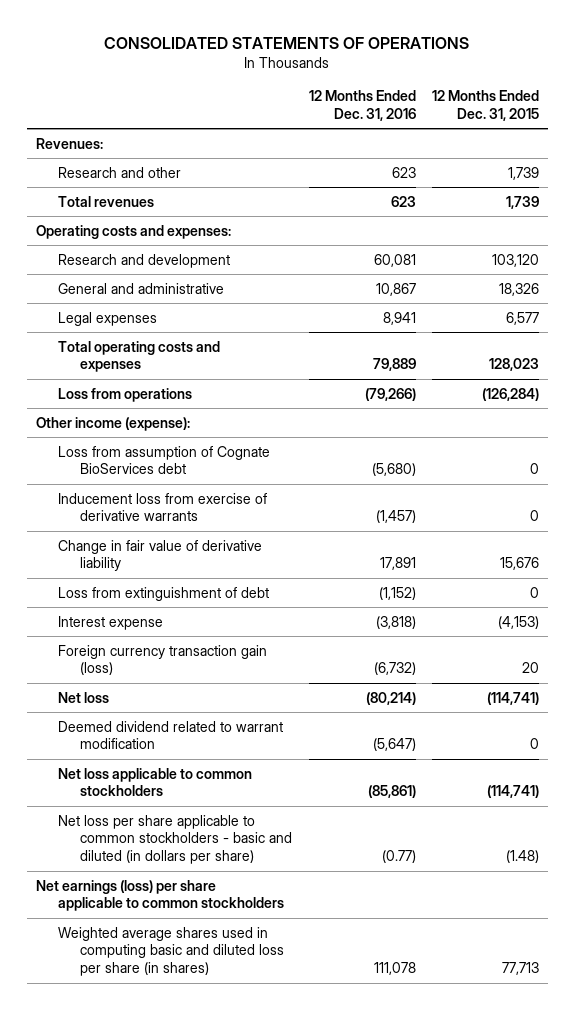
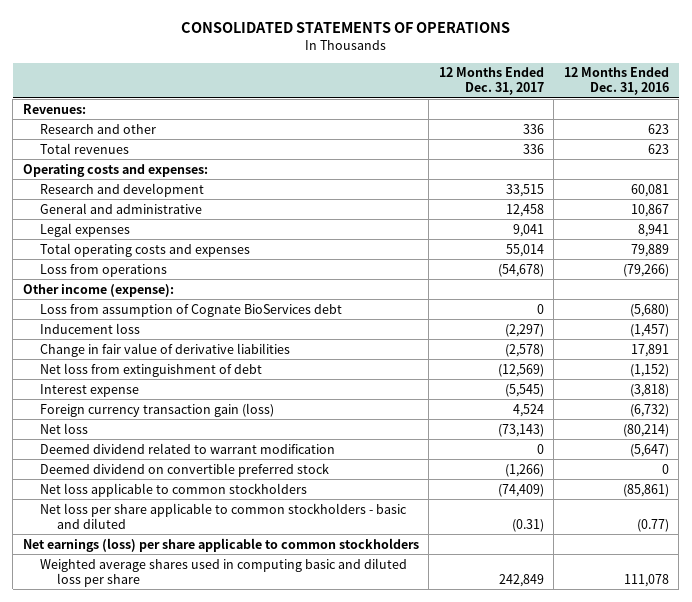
- | 12 Months Ended Dec. 31, 2016 | 12 Months Ended Dec. 31, 2015
+ | 12 Months Ended Dec. 31, 2017 | 12 Months Ended Dec. 31, 2016
- Inducement loss from exercise of derivative warrants | (1,457) | 0
- Change in fair value of derivative liability | 17,891 | 15,676
- Loss from extinguishment of debt | (1,152) | 0
+ Inducement loss | (2,297) | (1,457)
+ Change in fair value of derivative liabilities | (2,578) | 17,891
+ Net loss from extinguishment of debt | (12,569) | (1,152)
+ Deemed dividend on convertible preferred stock | (1,266) | 0
- Net loss per share applicable to common stockholders - basic and diluted (in dollars per share) | (0.77) | (1.48)
+ Net loss per share applicable to common stockholders - basic and diluted | (0.31) | (0.77)
- Weighted average shares used in computing basic and diluted loss per share (in shares) | 111,078 | 77,713
+ Weighted average shares used in computing basic and diluted loss per share | 242,849 | 111,078

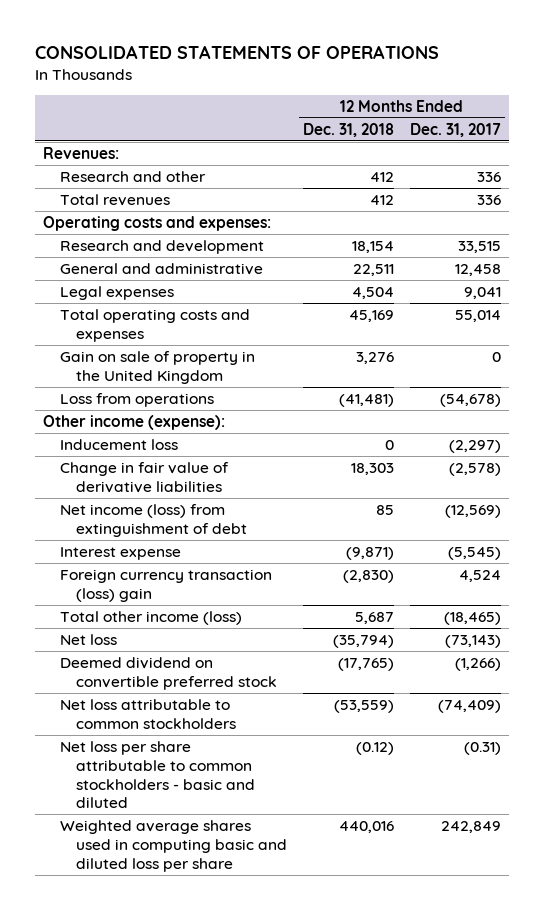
- | 12 Months Ended Dec. 31, 2017 | 12 Months Ended Dec. 31, 2016
+ | 12 Months Ended Dec. 31, 2018 | 12 Months Ended Dec. 31, 2017
+ Gain on sale of property in the United Kingdom | 3,276 | 0
- Loss from assumption of Cognate BioServices debt | 0 | (5,680)
- Net loss from extinguishment of debt | (12,569) | (1,152)
+ Net income (loss) from extinguishment of debt | 85 | (12,569)
- Foreign currency transaction gain (loss) | 4,524 | (6,732)
+ Foreign currency transaction (loss) gain | (2,830) | 4,524
+ Total other income (loss) | 5,687 | (18,465)
- Deemed dividend related to warrant modification | 0 | (5,647)
- Net loss applicable to common stockholders | (74,409) | (85,861)
- Net loss per share applicable to common stockholders - basic and diluted | (0.31) | (0.77)
- Net earnings (loss) per share applicable to common stockholders
+ Net loss attributable to common stockholders | (53,559) | (74,409)
+ Net loss per share attributable to common stockholders - basic and diluted | (0.12) | (0.31)

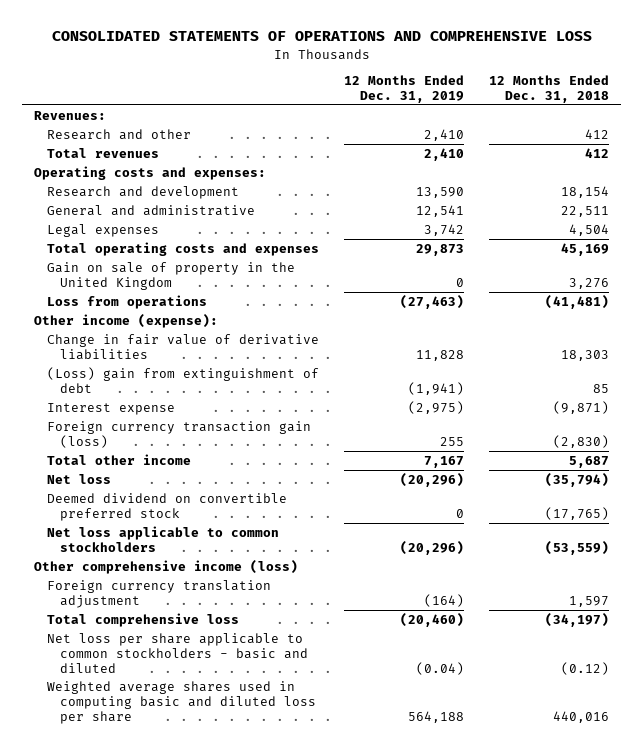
- CONSOLIDATED STATEMENTS OF OPERATIONS
+ CONSOLIDATED STATEMENTS OF OPERATIONS AND COMPREHENSIVE LOSS
- | 12 Months Ended Dec. 31, 2018 | 12 Months Ended Dec. 31, 2017
+ | 12 Months Ended Dec. 31, 2019 | 12 Months Ended Dec. 31, 2018
- Inducement loss | 0 | (2,297)
- Net income (loss) from extinguishment of debt | 85 | (12,569)
+ (Loss) gain from extinguishment of debt | (1,941) | 85
- Foreign currency transaction (loss) gain | (2,830) | 4,524
- Total other income (loss) | 5,687 | (18,465)
+ Foreign currency transaction gain (loss) | 255 | (2,830)
+ Total other income | 7,167 | 5,687
- Net loss attributable to common stockholders | (53,559) | (74,409)
- Net loss per share attributable to common stockholders - basic and diluted | (0.12) | (0.31)
+ Net loss applicable to common stockholders | (20,296) | (53,559)
+ Other comprehensive income (loss)
+ Foreign currency translation adjustment | (164) | 1,597
+ Total comprehensive loss | (20,460) | (34,197)
+ Net loss per share applicable to common stockholders - basic and diluted | (0.04) | (0.12)

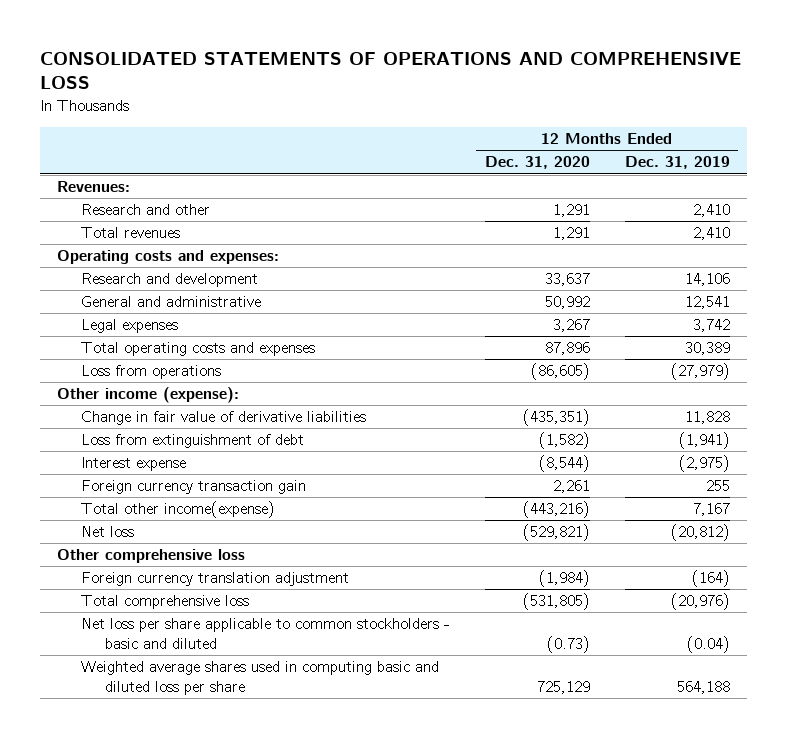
- | 12 Months Ended Dec. 31, 2019 | 12 Months Ended Dec. 31, 2018
+ | 12 Months Ended Dec. 31, 2020 | 12 Months Ended Dec. 31, 2019
- Research and development | 13,590 | 18,154
+ Research and development | 33,637 | 14,106
- Total operating costs and expenses | 29,873 | 45,169
- Gain on sale of property in the United Kingdom | 0 | 3,276
- Loss from operations | (27,463) | (41,481)
+ Total operating costs and expenses | 87,896 | 30,389
+ Loss from operations | (86,605) | (27,979)
- (Loss) gain from extinguishment of debt | (1,941) | 85
+ Loss from extinguishment of debt | (1,582) | (1,941)
- Foreign currency transaction gain (loss) | 255 | (2,830)
- Total other income | 7,167 | 5,687
- Net loss | (20,296) | (35,794)
- Deemed dividend on convertible preferred stock | 0 | (17,765)
- Net loss applicable to common stockholders | (20,296) | (53,559)
- Other comprehensive income (loss)
+ Foreign currency transaction gain | 2,261 | 255
+ Total other income(expense) | (443,216) | 7,167
+ Net loss | (529,821) | (20,812)
+ Other comprehensive loss
- Total comprehensive loss | (20,460) | (34,197)
+ Total comprehensive loss | (531,805) | (20,976)

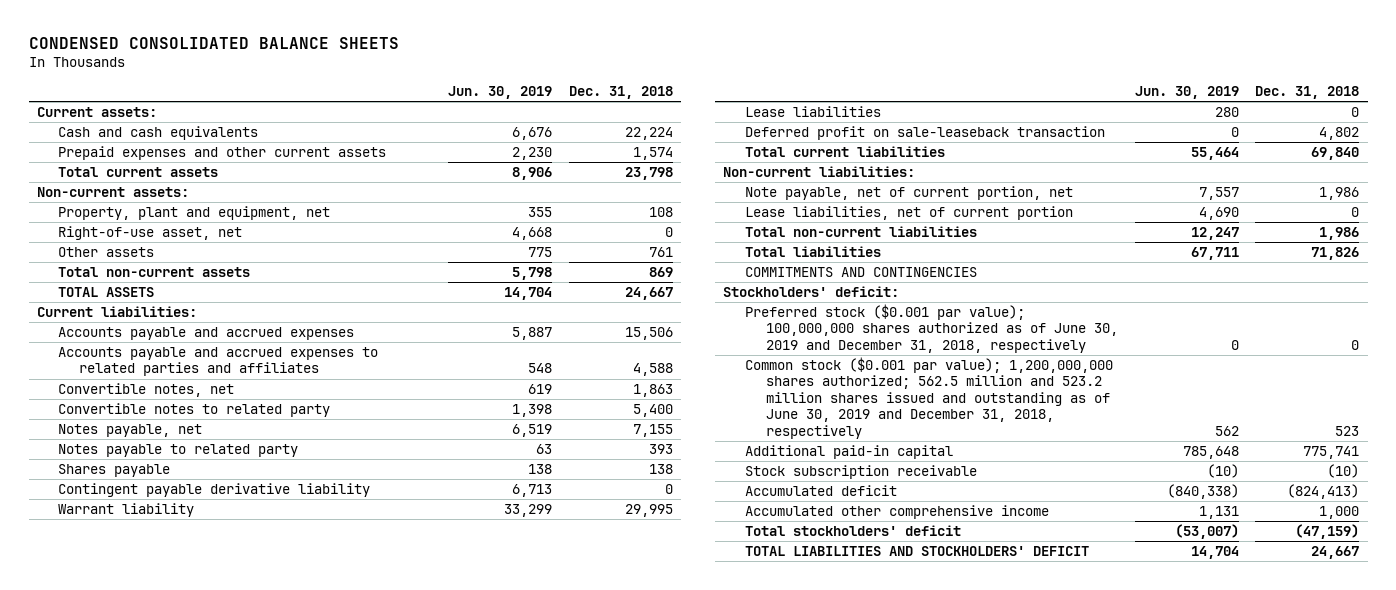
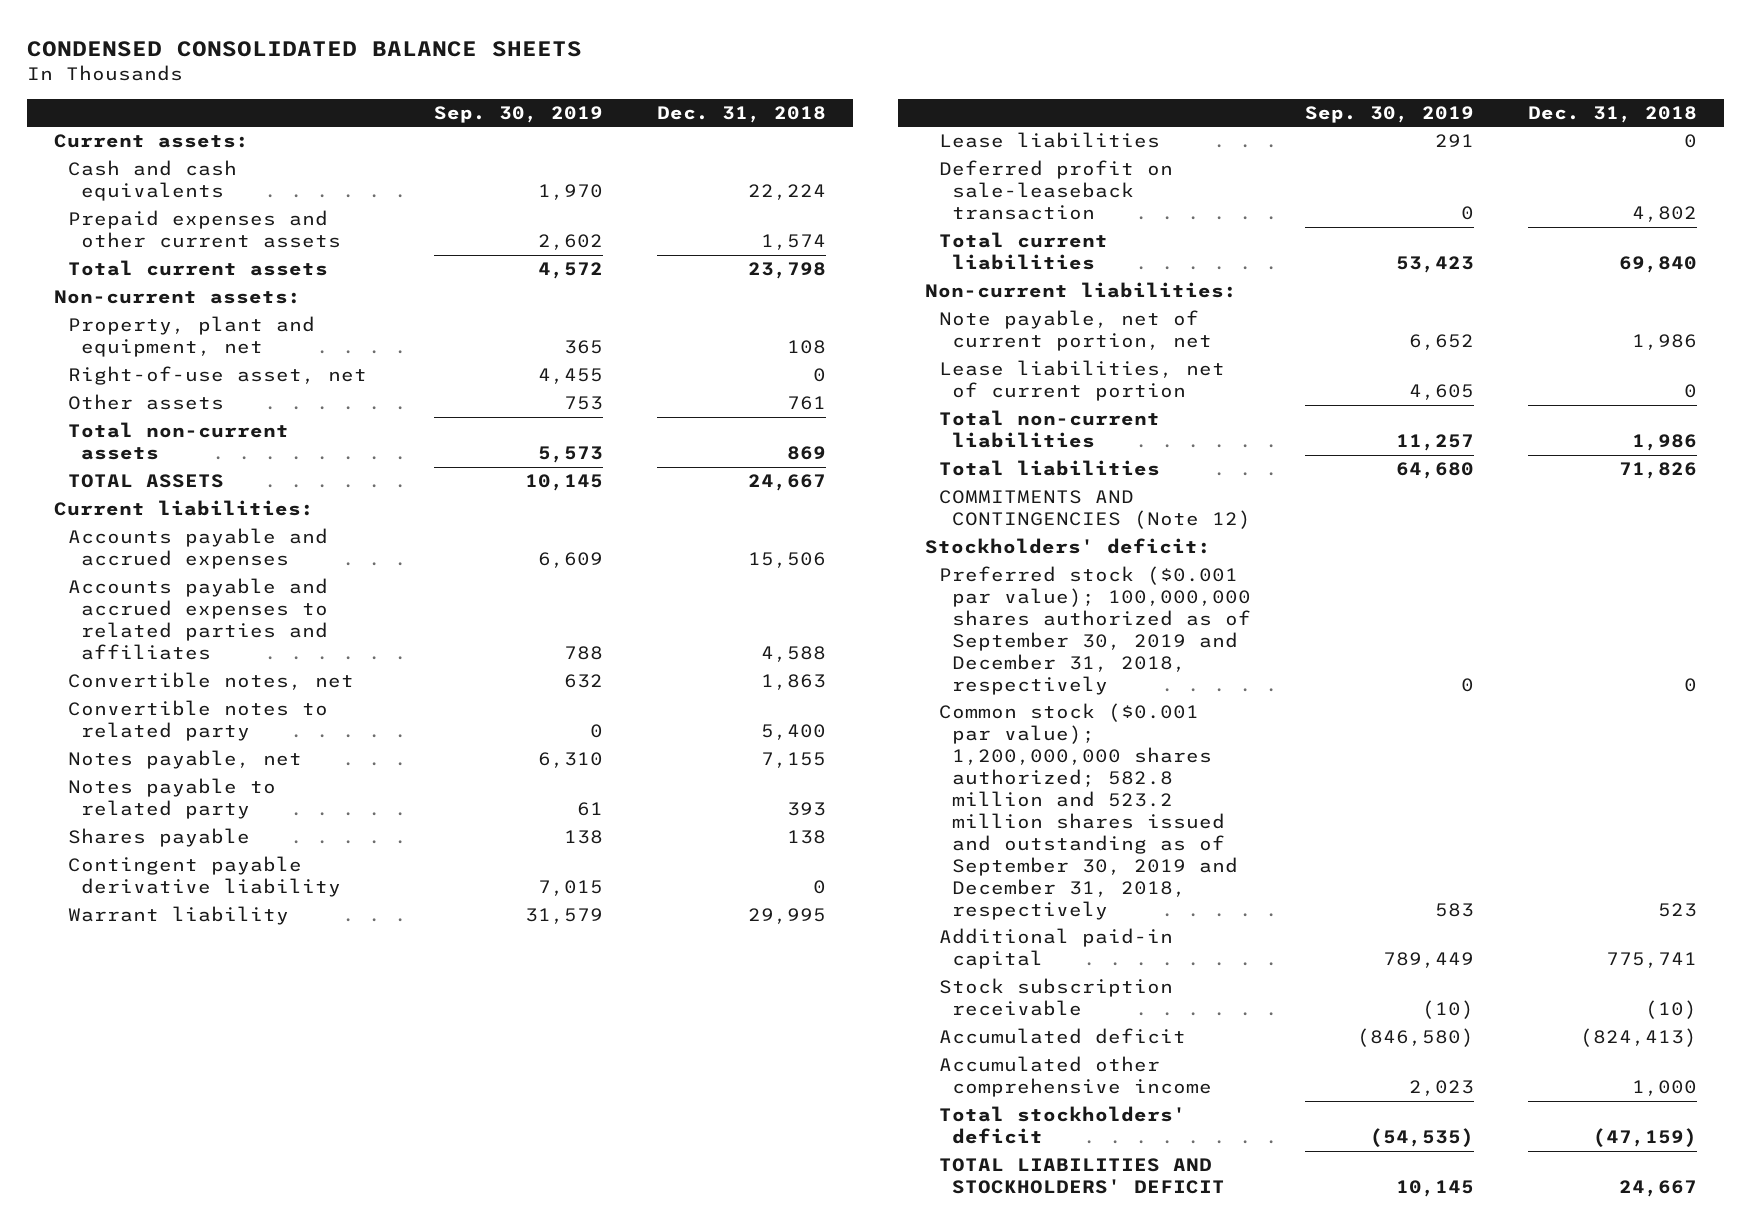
- | Jun. 30, 2019 | Dec. 31, 2018
+ | Sep. 30, 2019 | Dec. 31, 2018
- COMMITMENTS AND CONTINGENCIES
+ COMMITMENTS AND CONTINGENCIES (Note 12)
- Preferred stock ($0.001 par value); 100,000,000 shares authorized as of June 30, 2019 and December 31, 2018, respectively | 0 | 0
- Common stock ($0.001 par value); 1,200,000,000 shares authorized; 562.5 million and 523.2 million shares issued and outstanding as of June 30, 2019 and December 31, 2018, respectively | 562 | 523
+ Preferred stock ($0.001 par value); 100,000,000 shares authorized as of September 30, 2019 and December 31, 2018, respectively | 0 | 0
+ Common stock ($0.001 par value); 1,200,000,000 shares authorized; 582.8 million and 523.2 million shares issued and outstanding as of September 30, 2019 and December 31, 2018, respectively | 583 | 523

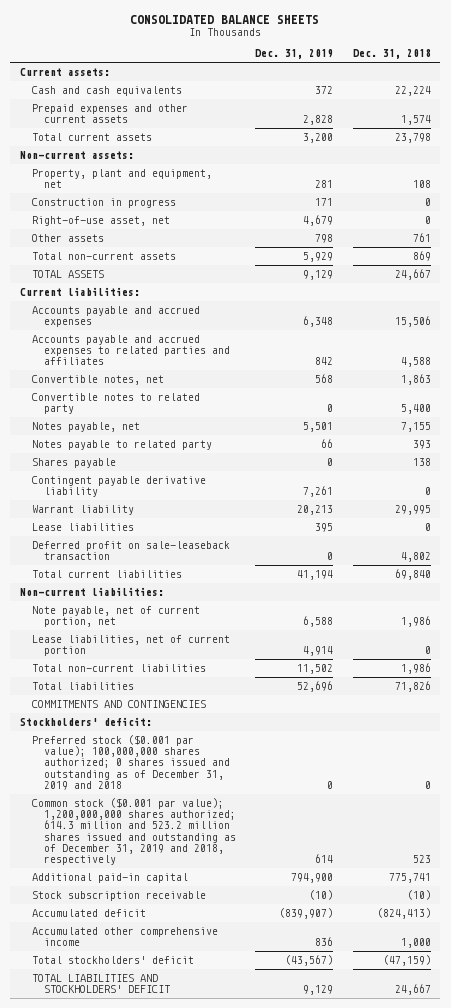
- CONDENSED CONSOLIDATED BALANCE SHEETS
+ CONSOLIDATED BALANCE SHEETS
- | Sep. 30, 2019 | Dec. 31, 2018
+ | Dec. 31, 2019 | Dec. 31, 2018
+ Construction in progress | 171 | 0
- COMMITMENTS AND CONTINGENCIES (Note 12)
+ COMMITMENTS AND CONTINGENCIES
- Preferred stock ($0.001 par value); 100,000,000 shares authorized as of September 30, 2019 and December 31, 2018, respectively | 0 | 0
- Common stock ($0.001 par value); 1,200,000,000 shares authorized; 582.8 million and 523.2 million shares issued and outstanding as of September 30, 2019 and December 31, 2018, respectively | 583 | 523
+ Preferred stock ($0.001 par value); 100,000,000 shares authorized; 0 shares issued and outstanding as of December 31, 2019 and 2018 | 0 | 0
+ Common stock ($0.001 par value); 1,200,000,000 shares authorized; 614.3 million and 523.2 million shares issued and outstanding as of December 31, 2019 and 2018, respectively | 614 | 523

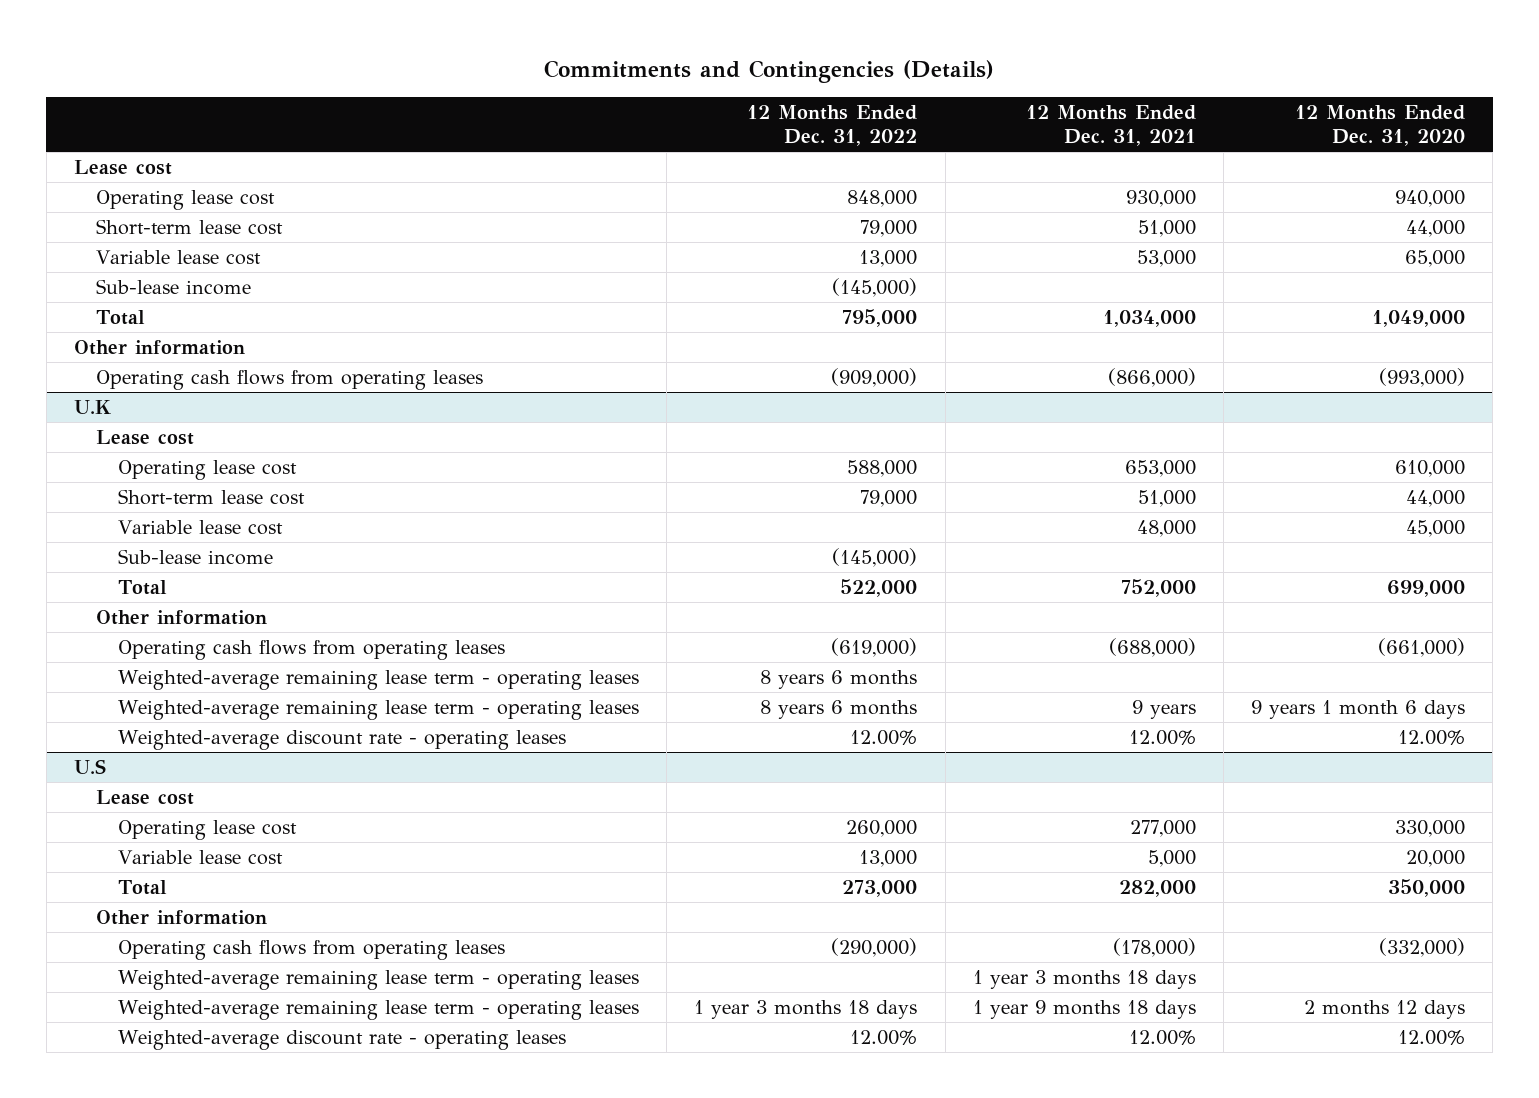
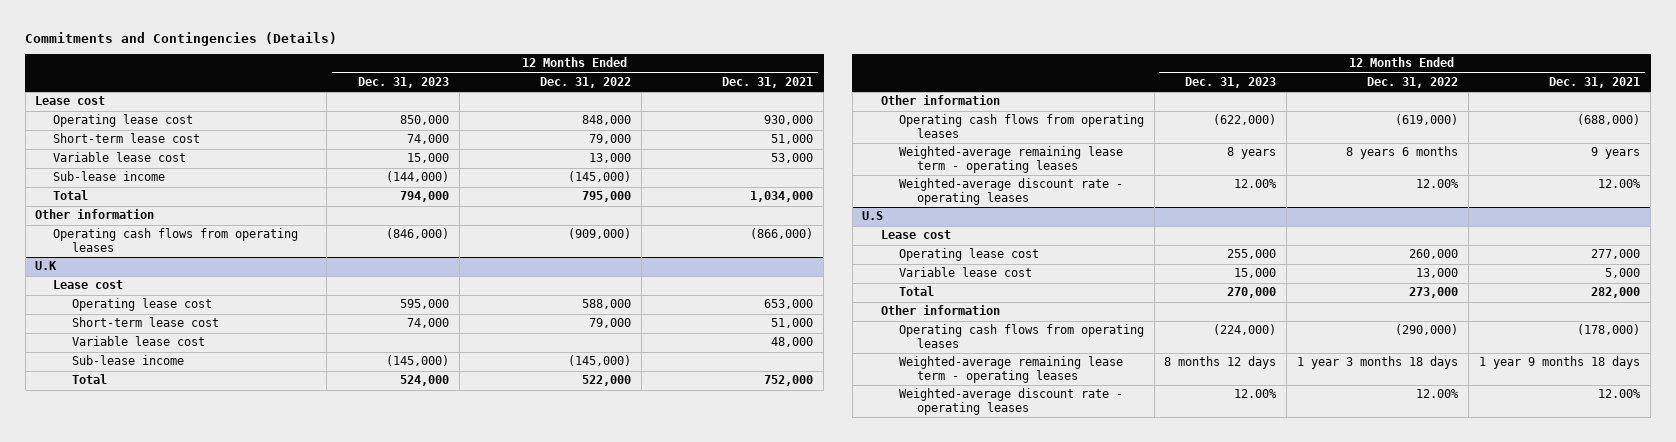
- | 12 Months Ended Dec. 31, 2022 | 12 Months Ended Dec. 31, 2021 | 12 Months Ended Dec. 31, 2020
+ | 12 Months Ended Dec. 31, 2023 | 12 Months Ended Dec. 31, 2022 | 12 Months Ended Dec. 31, 2021
@ U.K
- Weighted-average remaining lease term - operating leases | 8 years 6 months | |
@ U.S
- Weighted-average remaining lease term - operating leases | | 1 year 3 months 18 days |

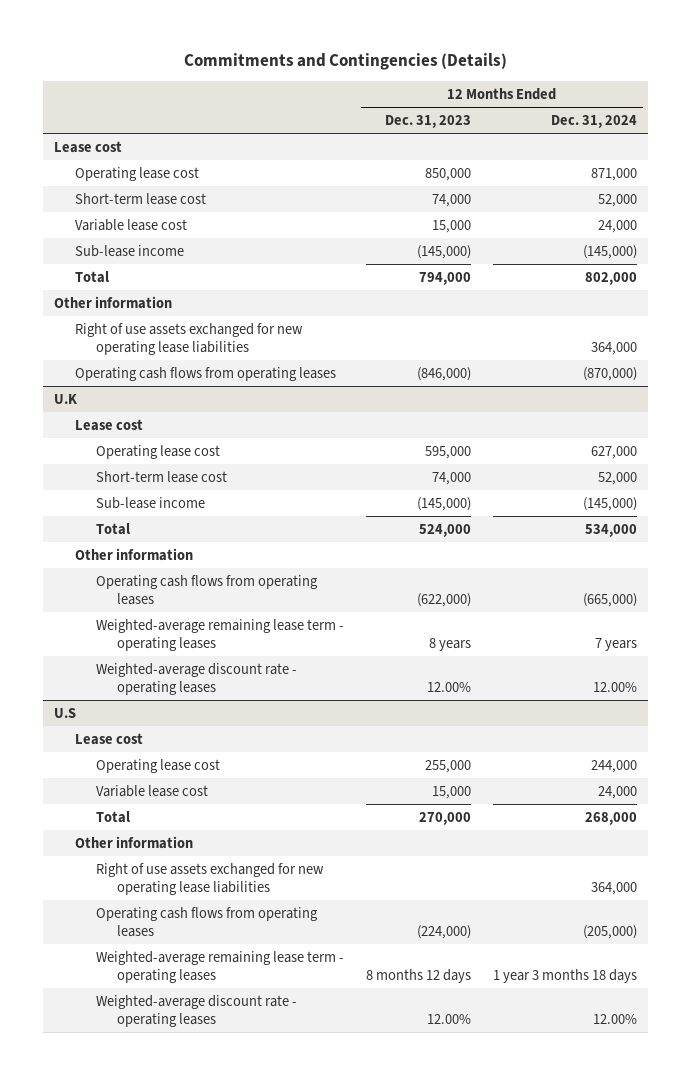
- | 12 Months Ended Dec. 31, 2023 | 12 Months Ended Dec. 31, 2022 | 12 Months Ended Dec. 31, 2021
+ | 12 Months Ended Dec. 31, 2023 | 12 Months Ended Dec. 31, 2024
- Sub-lease income | (144,000) | (145,000) |
+ Sub-lease income | (145,000) | (145,000)
+ Right of use assets exchanged for new operating lease liabilities | | 364,000
@ U.K
- Variable lease cost | | | 48,000
@ U.S
+ Right of use assets exchanged for new operating lease liabilities | | 364,000

